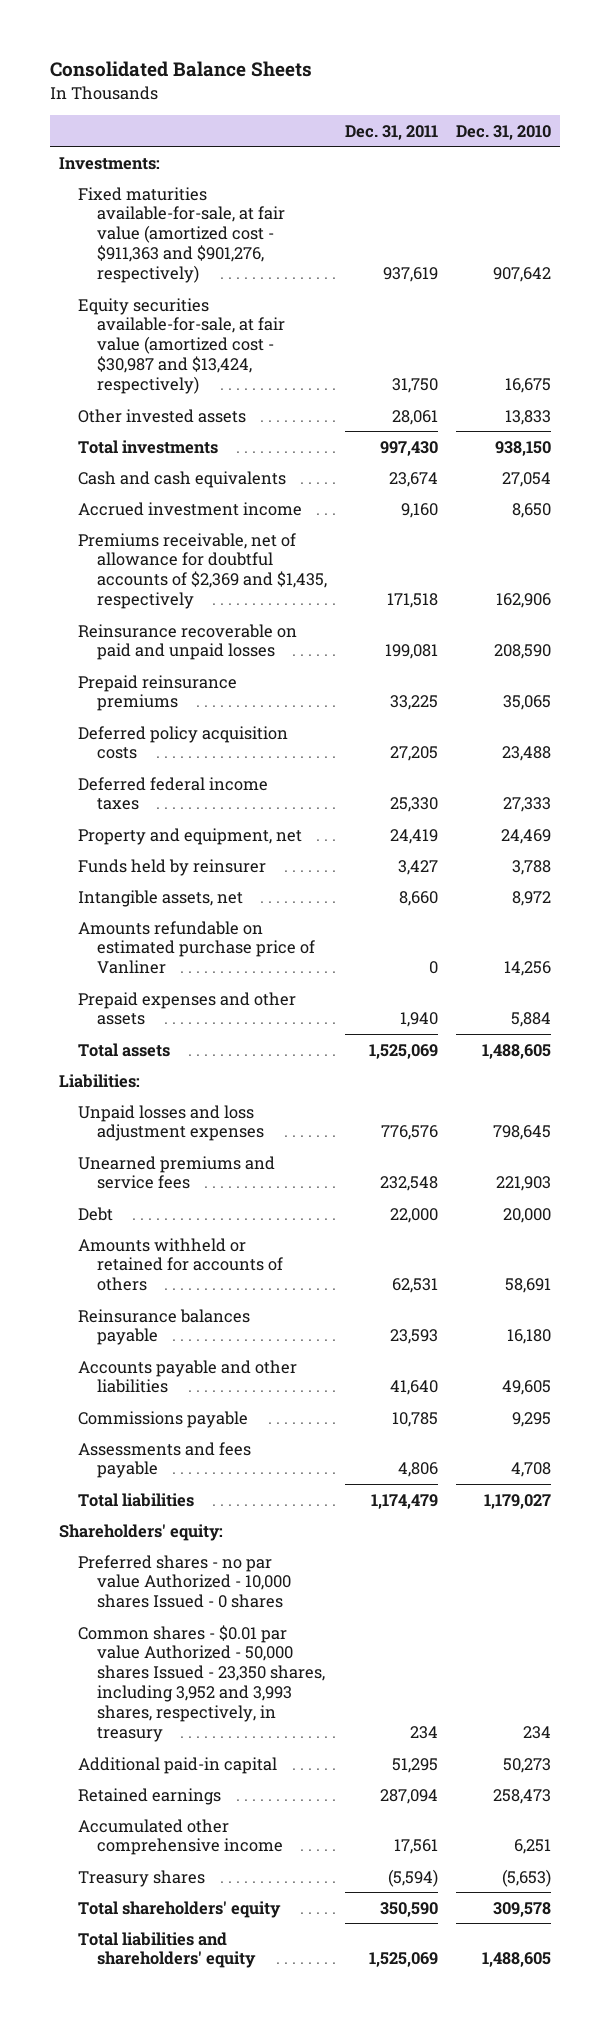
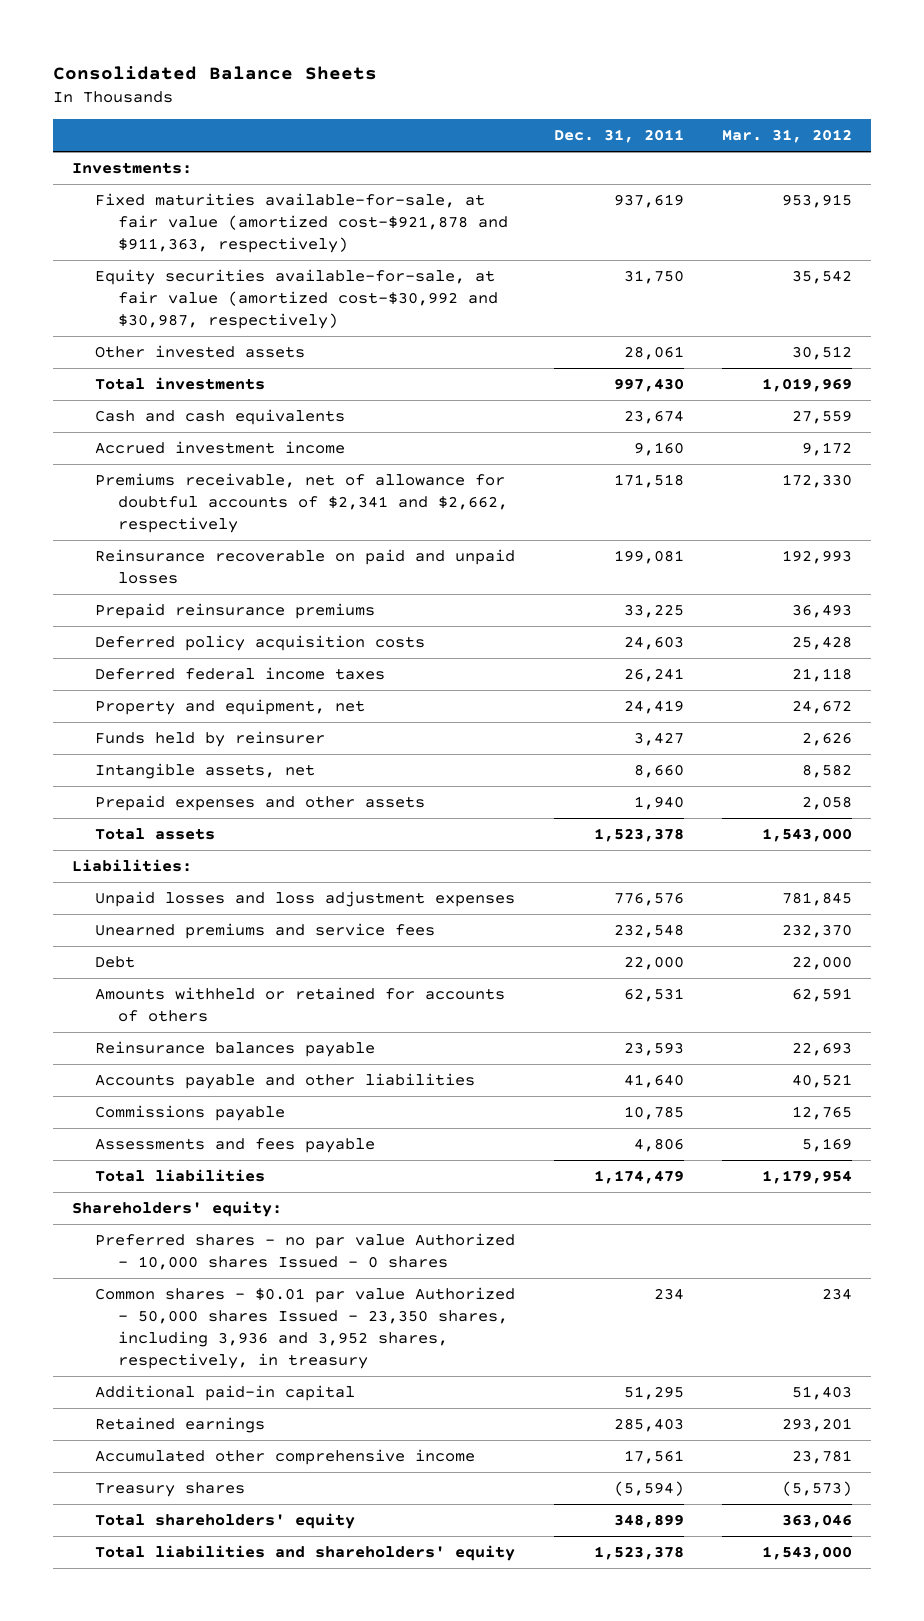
- | Dec. 31, 2011 | Dec. 31, 2010
+ | Dec. 31, 2011 | Mar. 31, 2012
- Fixed maturities available-for-sale, at fair value (amortized cost - $911,363 and $901,276, respectively) | 937,619 | 907,642
- Equity securities available-for-sale, at fair value (amortized cost - $30,987 and $13,424, respectively) | 31,750 | 16,675
+ Fixed maturities available-for-sale, at fair value (amortized cost-$921,878 and $911,363, respectively) | 937,619 | 953,915
+ Equity securities available-for-sale, at fair value (amortized cost-$30,992 and $30,987, respectively) | 31,750 | 35,542
- Premiums receivable, net of allowance for doubtful accounts of $2,369 and $1,435, respectively | 171,518 | 162,906
+ Premiums receivable, net of allowance for doubtful accounts of $2,341 and $2,662, respectively | 171,518 | 172,330
- Deferred policy acquisition costs | 27,205 | 23,488
- Deferred federal income taxes | 25,330 | 27,333
+ Deferred policy acquisition costs | 24,603 | 25,428
+ Deferred federal income taxes | 26,241 | 21,118
- Amounts refundable on estimated purchase price of Vanliner | 0 | 14,256
- Total assets | 1,525,069 | 1,488,605
+ Total assets | 1,523,378 | 1,543,000
- Common shares - $0.01 par value Authorized - 50,000 shares Issued - 23,350 shares, including 3,952 and 3,993 shares, respectively, in treasury | 234 | 234
+ Common shares - $0.01 par value Authorized - 50,000 shares Issued - 23,350 shares, including 3,936 and 3,952 shares, respectively, in treasury | 234 | 234
- Retained earnings | 287,094 | 258,473
+ Retained earnings | 285,403 | 293,201
- Total shareholders' equity | 350,590 | 309,578
- Total liabilities and shareholders' equity | 1,525,069 | 1,488,605
+ Total shareholders' equity | 348,899 | 363,046
+ Total liabilities and shareholders' equity | 1,523,378 | 1,543,000

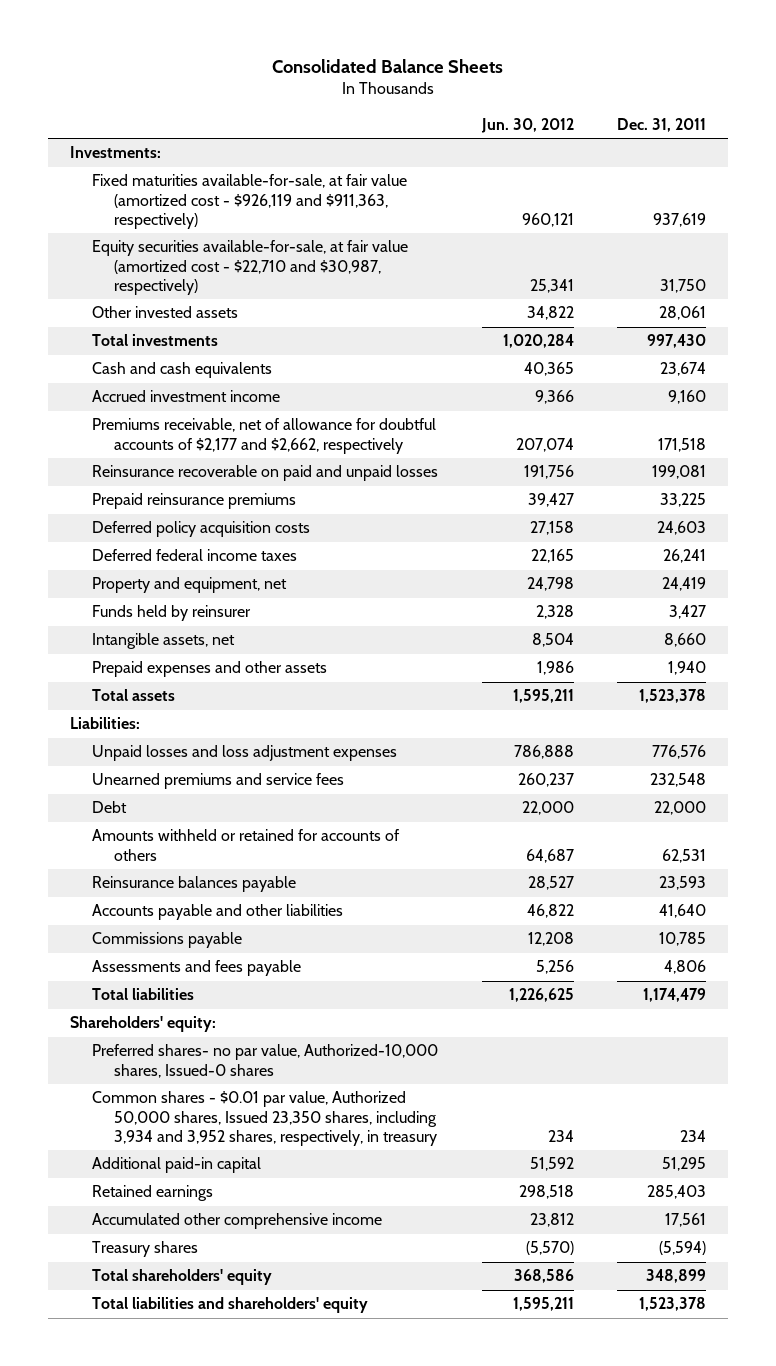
- | Dec. 31, 2011 | Mar. 31, 2012
+ | Jun. 30, 2012 | Dec. 31, 2011
- Fixed maturities available-for-sale, at fair value (amortized cost-$921,878 and $911,363, respectively) | 937,619 | 953,915
- Equity securities available-for-sale, at fair value (amortized cost-$30,992 and $30,987, respectively) | 31,750 | 35,542
+ Fixed maturities available-for-sale, at fair value (amortized cost - $926,119 and $911,363, respectively) | 960,121 | 937,619
+ Equity securities available-for-sale, at fair value (amortized cost - $22,710 and $30,987, respectively) | 25,341 | 31,750
- Premiums receivable, net of allowance for doubtful accounts of $2,341 and $2,662, respectively | 171,518 | 172,330
+ Premiums receivable, net of allowance for doubtful accounts of $2,177 and $2,662, respectively | 207,074 | 171,518
- Preferred shares - no par value Authorized - 10,000 shares Issued - 0 shares
- Common shares - $0.01 par value Authorized - 50,000 shares Issued - 23,350 shares, including 3,936 and 3,952 shares, respectively, in treasury | 234 | 234
+ Preferred shares- no par value, Authorized-10,000 shares, Issued-0 shares
+ Common shares - $0.01 par value, Authorized 50,000 shares, Issued 23,350 shares, including 3,934 and 3,952 shares, respectively, in treasury | 234 | 234

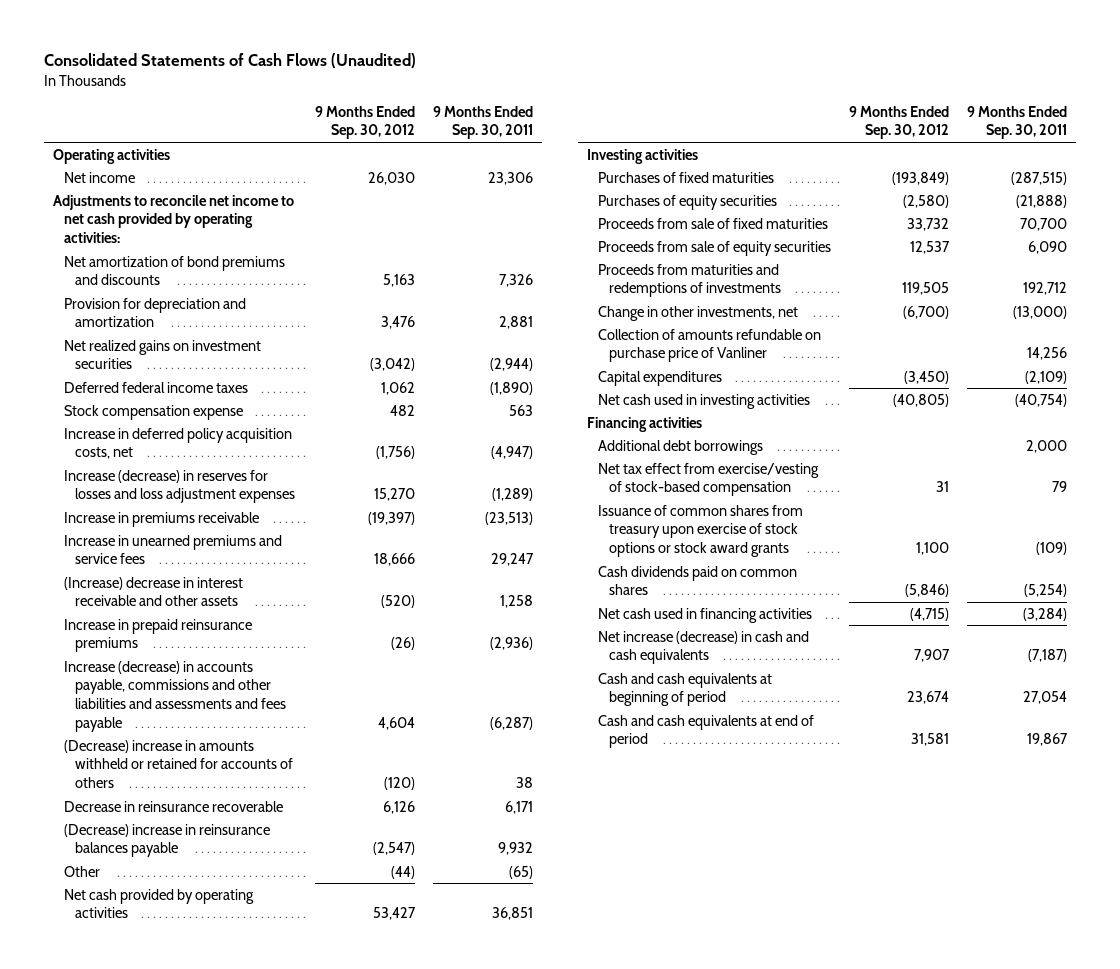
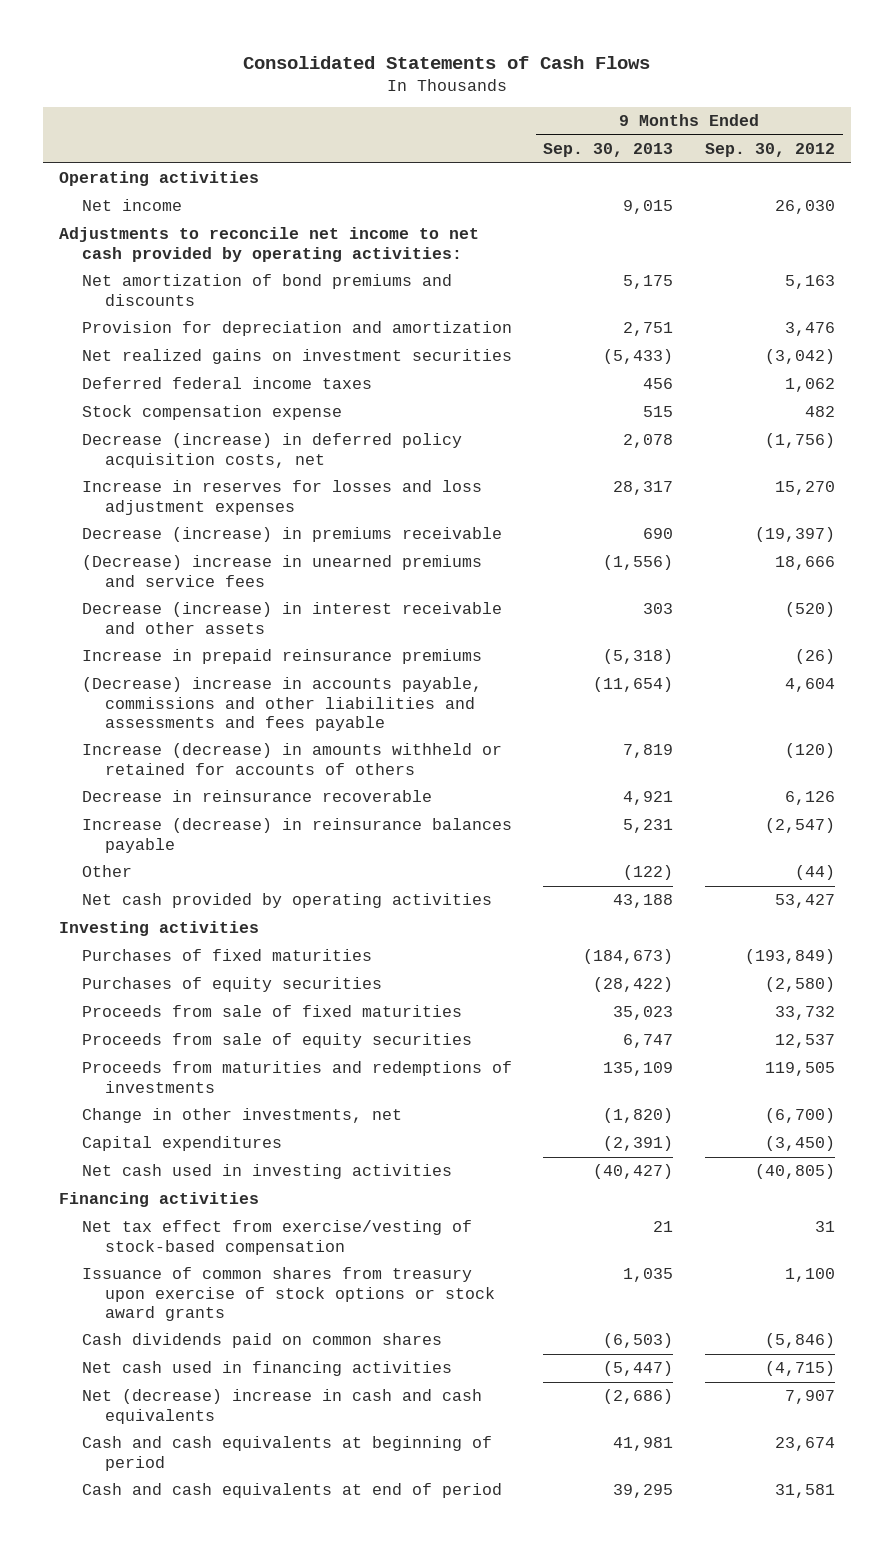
- Consolidated Statements of Cash Flows (Unaudited)
+ Consolidated Statements of Cash Flows
- | 9 Months Ended Sep. 30, 2012 | 9 Months Ended Sep. 30, 2011
+ | 9 Months Ended Sep. 30, 2013 | 9 Months Ended Sep. 30, 2012
- Increase in deferred policy acquisition costs, net | (1,756) | (4,947)
- Increase (decrease) in reserves for losses and loss adjustment expenses | 15,270 | (1,289)
- Increase in premiums receivable | (19,397) | (23,513)
- Increase in unearned premiums and service fees | 18,666 | 29,247
- (Increase) decrease in interest receivable and other assets | (520) | 1,258
+ Decrease (increase) in deferred policy acquisition costs, net | 2,078 | (1,756)
+ Increase in reserves for losses and loss adjustment expenses | 28,317 | 15,270
+ Decrease (increase) in premiums receivable | 690 | (19,397)
+ (Decrease) increase in unearned premiums and service fees | (1,556) | 18,666
+ Decrease (increase) in interest receivable and other assets | 303 | (520)
- Increase (decrease) in accounts payable, commissions and other liabilities and assessments and fees payable | 4,604 | (6,287)
- (Decrease) increase in amounts withheld or retained for accounts of others | (120) | 38
+ (Decrease) increase in accounts payable, commissions and other liabilities and assessments and fees payable | (11,654) | 4,604
+ Increase (decrease) in amounts withheld or retained for accounts of others | 7,819 | (120)
- (Decrease) increase in reinsurance balances payable | (2,547) | 9,932
+ Increase (decrease) in reinsurance balances payable | 5,231 | (2,547)
- Collection of amounts refundable on purchase price of Vanliner | | 14,256
- Additional debt borrowings | | 2,000
- Net increase (decrease) in cash and cash equivalents | 7,907 | (7,187)
+ Net (decrease) increase in cash and cash equivalents | (2,686) | 7,907

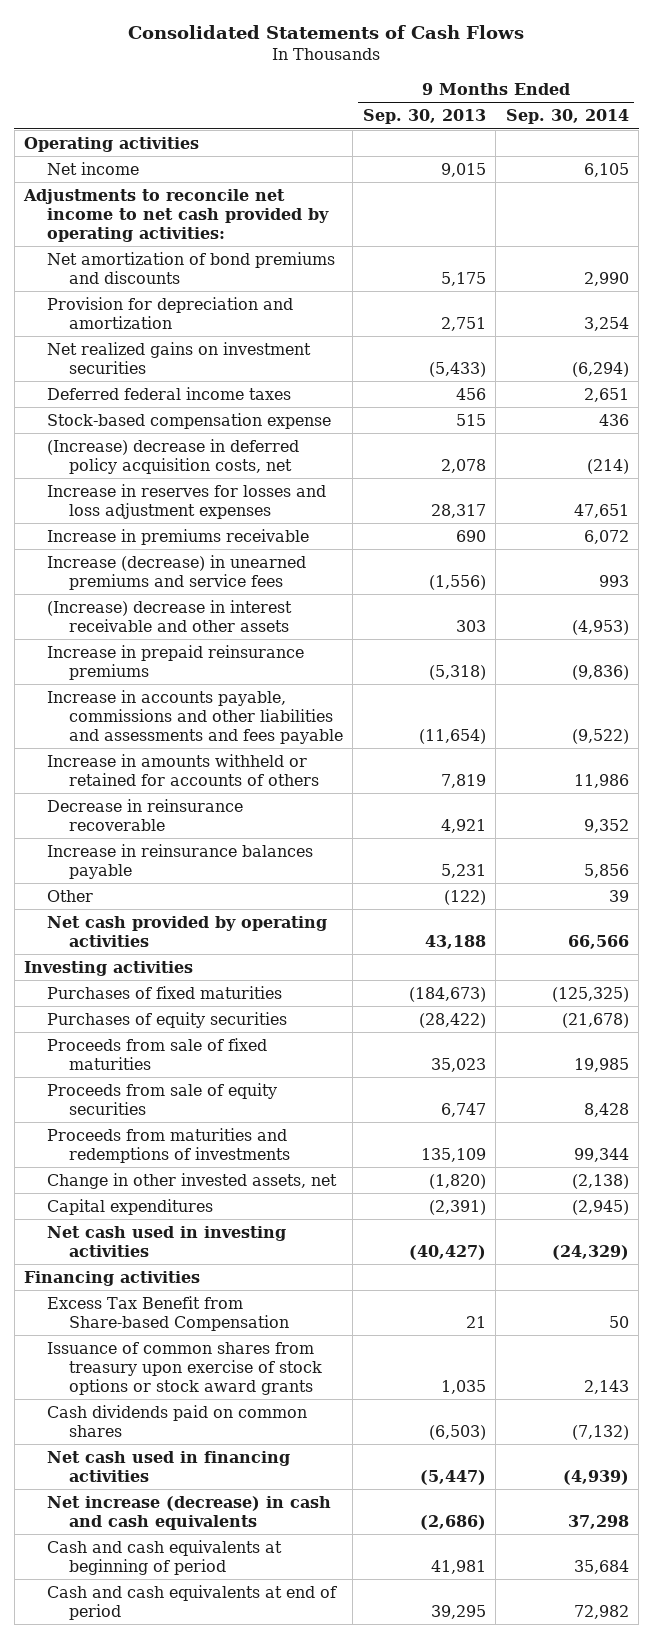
- | 9 Months Ended Sep. 30, 2013 | 9 Months Ended Sep. 30, 2012
+ | 9 Months Ended Sep. 30, 2013 | 9 Months Ended Sep. 30, 2014
- Stock compensation expense | 515 | 482
- Decrease (increase) in deferred policy acquisition costs, net | 2,078 | (1,756)
+ Stock-based compensation expense | 515 | 436
+ (Increase) decrease in deferred policy acquisition costs, net | 2,078 | (214)
- Decrease (increase) in premiums receivable | 690 | (19,397)
- (Decrease) increase in unearned premiums and service fees | (1,556) | 18,666
- Decrease (increase) in interest receivable and other assets | 303 | (520)
+ Increase in premiums receivable | 690 | 6,072
+ Increase (decrease) in unearned premiums and service fees | (1,556) | 993
+ (Increase) decrease in interest receivable and other assets | 303 | (4,953)
- (Decrease) increase in accounts payable, commissions and other liabilities and assessments and fees payable | (11,654) | 4,604
- Increase (decrease) in amounts withheld or retained for accounts of others | 7,819 | (120)
+ Increase in accounts payable, commissions and other liabilities and assessments and fees payable | (11,654) | (9,522)
+ Increase in amounts withheld or retained for accounts of others | 7,819 | 11,986
- Increase (decrease) in reinsurance balances payable | 5,231 | (2,547)
+ Increase in reinsurance balances payable | 5,231 | 5,856
- Change in other investments, net | (1,820) | (6,700)
+ Change in other invested assets, net | (1,820) | (2,138)
- Net tax effect from exercise/vesting of stock-based compensation | 21 | 31
+ Excess Tax Benefit from Share-based Compensation | 21 | 50
- Net (decrease) increase in cash and cash equivalents | (2,686) | 7,907
+ Net increase (decrease) in cash and cash equivalents | (2,686) | 37,298

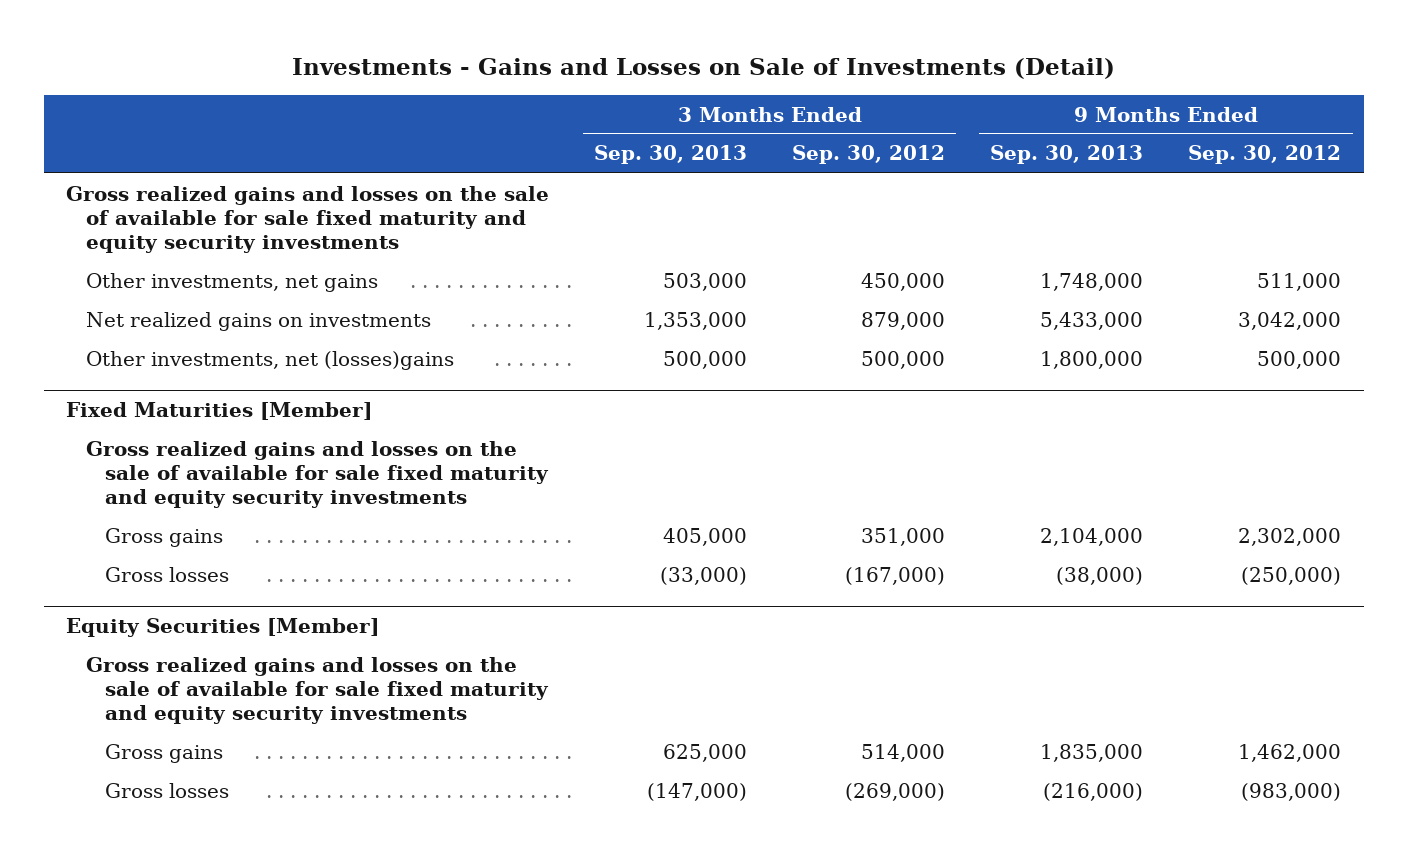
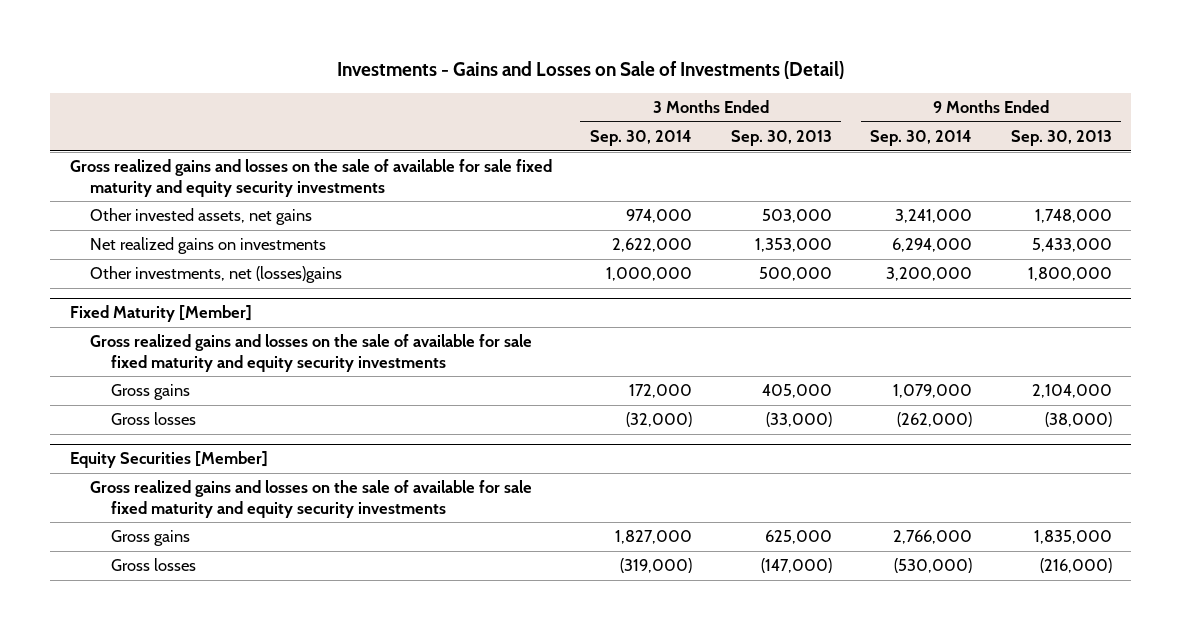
- | 3 Months Ended Sep. 30, 2013 | 3 Months Ended Sep. 30, 2012 | 9 Months Ended Sep. 30, 2013 | 9 Months Ended Sep. 30, 2012
+ | 3 Months Ended Sep. 30, 2014 | 3 Months Ended Sep. 30, 2013 | 9 Months Ended Sep. 30, 2014 | 9 Months Ended Sep. 30, 2013
- Other investments, net gains | 503,000 | 450,000 | 1,748,000 | 511,000
+ Other invested assets, net gains | 974,000 | 503,000 | 3,241,000 | 1,748,000
- Fixed Maturities [Member]
+ Fixed Maturity [Member]

